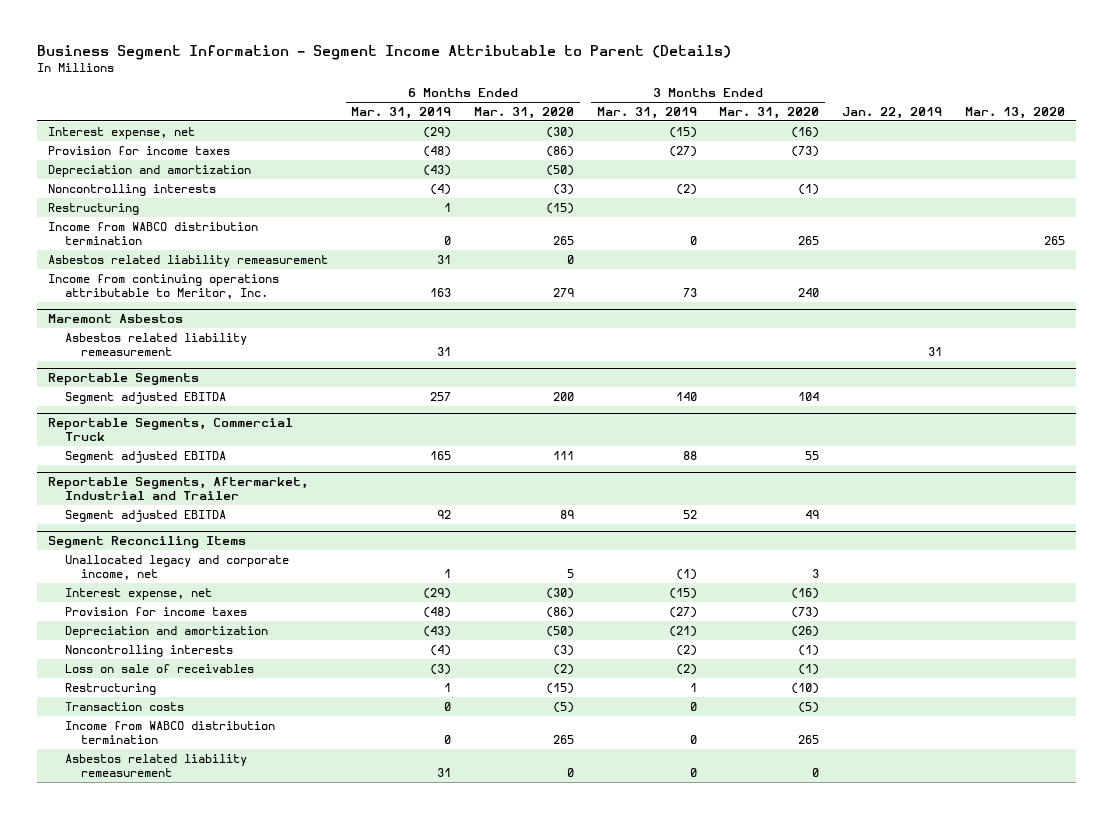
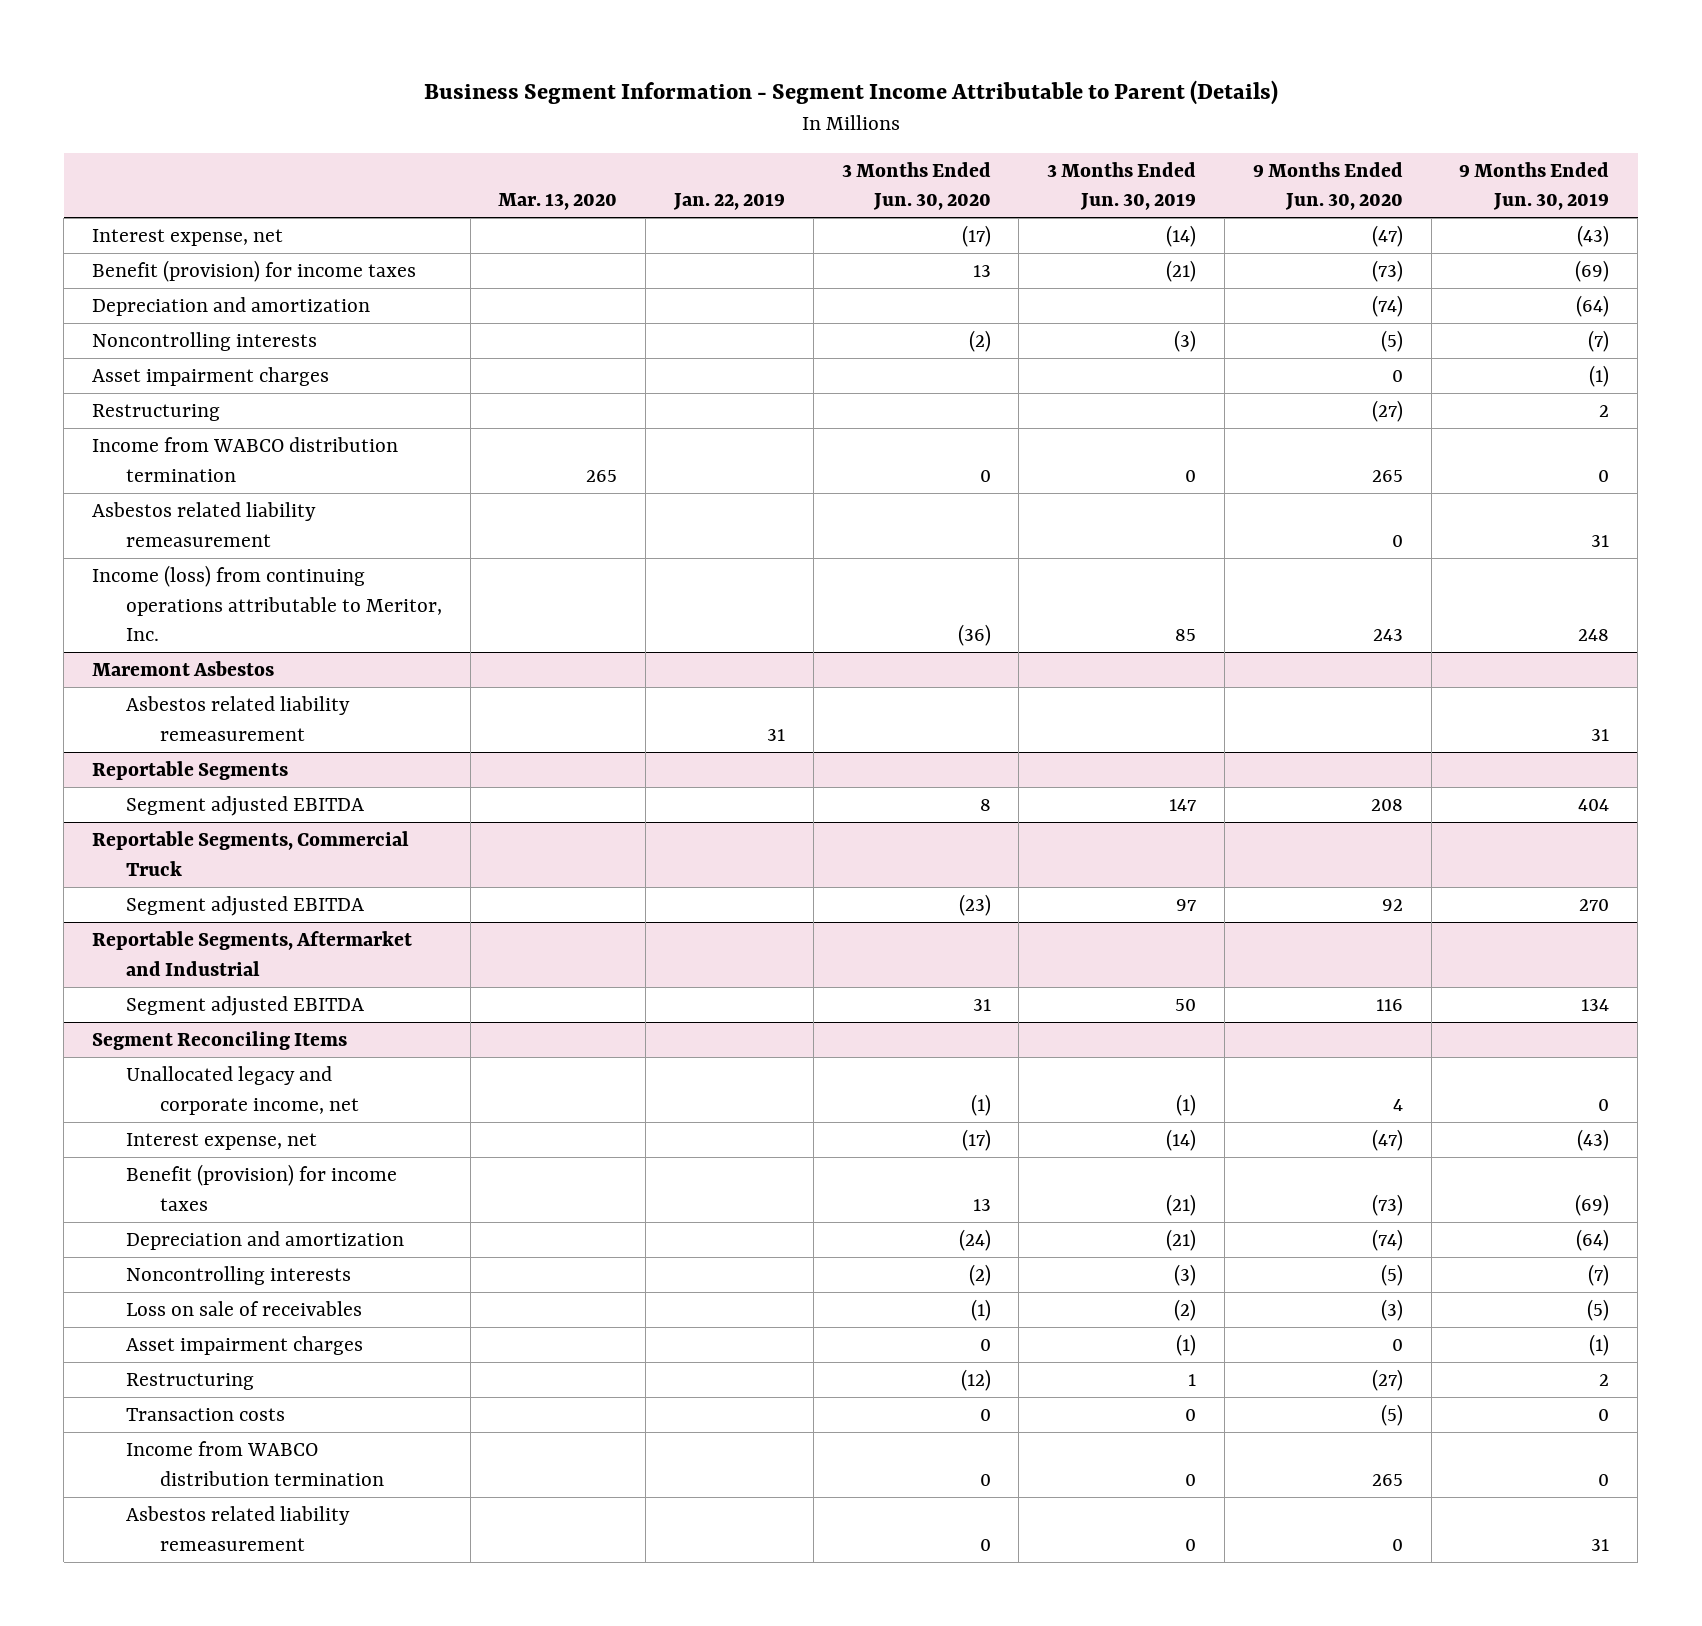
- | 6 Months Ended Mar. 31, 2019 | 6 Months Ended Mar. 31, 2020 | 3 Months Ended Mar. 31, 2019 | 3 Months Ended Mar. 31, 2020 | Jan. 22, 2019 | Mar. 13, 2020
+ | Mar. 13, 2020 | Jan. 22, 2019 | 3 Months Ended Jun. 30, 2020 | 3 Months Ended Jun. 30, 2019 | 9 Months Ended Jun. 30, 2020 | 9 Months Ended Jun. 30, 2019
- Provision for income taxes | (48) | (86) | (27) | (73) | |
+ Benefit (provision) for income taxes | | | 13 | (21) | (73) | (69)
+ Asset impairment charges | | | | | 0 | (1)
- Income from continuing operations attributable to Meritor, Inc. | 163 | 279 | 73 | 240 | |
+ Income (loss) from continuing operations attributable to Meritor, Inc. | | | (36) | 85 | 243 | 248
- Reportable Segments, Aftermarket, Industrial and Trailer
+ Reportable Segments, Aftermarket and Industrial
@ Segment Reconciling Items
- Provision for income taxes | (48) | (86) | (27) | (73) | |
+ Benefit (provision) for income taxes | | | 13 | (21) | (73) | (69)
+ Asset impairment charges | | | 0 | (1) | 0 | (1)

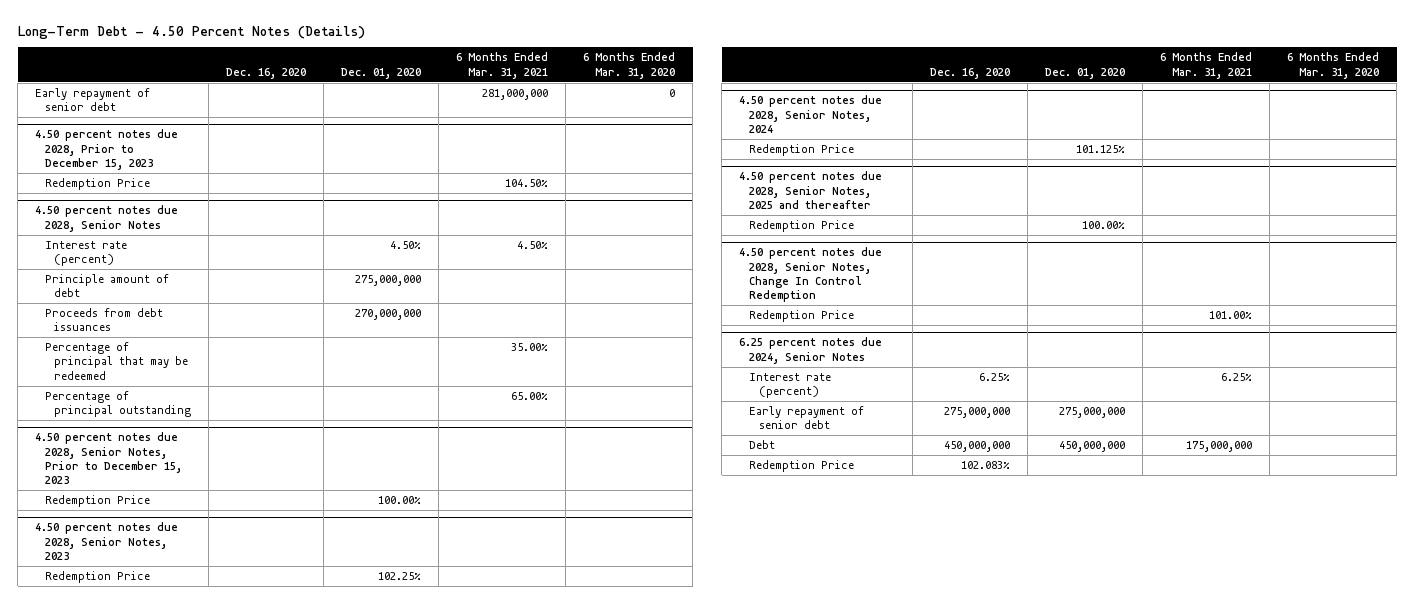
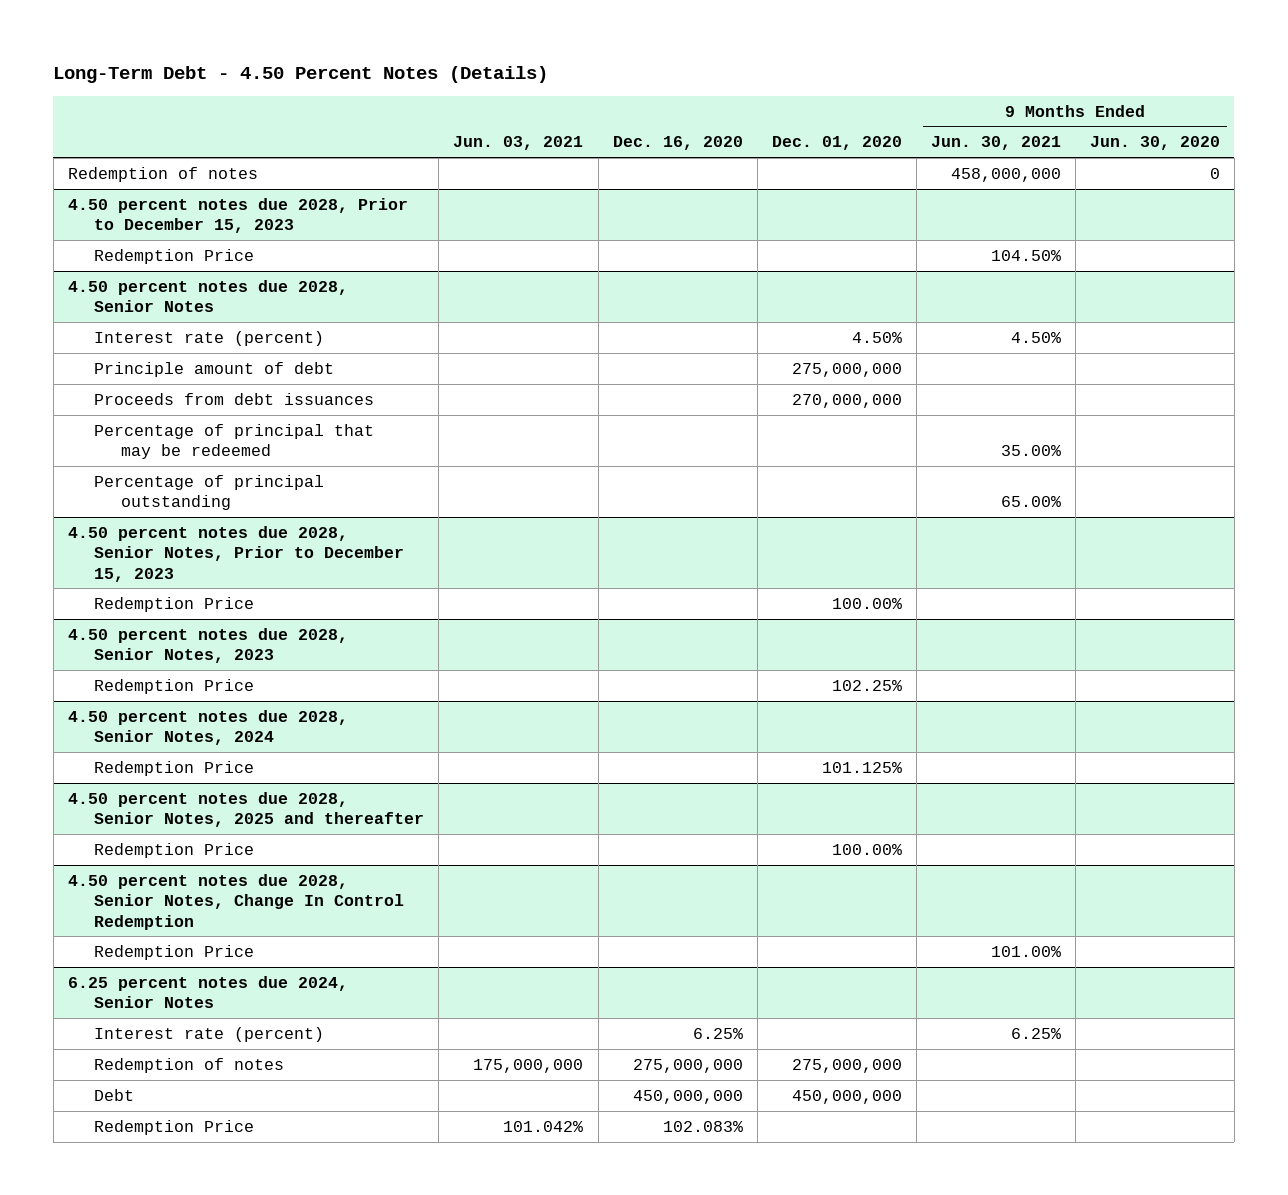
- | Dec. 16, 2020 | Dec. 01, 2020 | 6 Months Ended Mar. 31, 2021 | 6 Months Ended Mar. 31, 2020
+ | Jun. 03, 2021 | Dec. 16, 2020 | Dec. 01, 2020 | 9 Months Ended Jun. 30, 2021 | 9 Months Ended Jun. 30, 2020
- Early repayment of senior debt | | | 281,000,000 | 0
+ Redemption of notes | | | | 458,000,000 | 0
@ 6.25 percent notes due 2024, Senior Notes
- Early repayment of senior debt | 275,000,000 | 275,000,000 | |
+ Redemption of notes | 175,000,000 | 275,000,000 | 275,000,000 | |

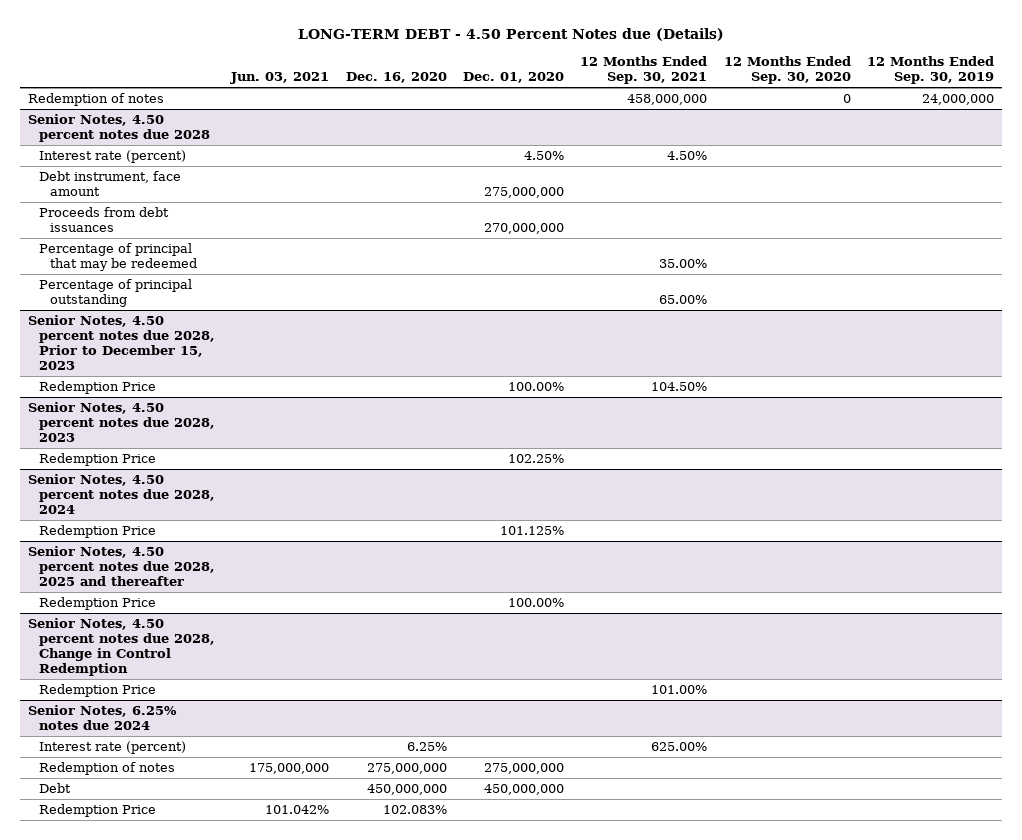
- Long-Term Debt - 4.50 Percent Notes (Details)
+ LONG-TERM DEBT - 4.50 Percent Notes due (Details)
- | Jun. 03, 2021 | Dec. 16, 2020 | Dec. 01, 2020 | 9 Months Ended Jun. 30, 2021 | 9 Months Ended Jun. 30, 2020
+ | Jun. 03, 2021 | Dec. 16, 2020 | Dec. 01, 2020 | 12 Months Ended Sep. 30, 2021 | 12 Months Ended Sep. 30, 2020 | 12 Months Ended Sep. 30, 2019
- 4.50 percent notes due 2028, Prior to December 15, 2023
- Redemption Price | | | | 104.50% |
- 4.50 percent notes due 2028, Senior Notes
+ Senior Notes, 4.50 percent notes due 2028
- Principle amount of debt | | | 275,000,000 | |
+ Debt instrument, face amount | | | 275,000,000 | | |
- 4.50 percent notes due 2028, Senior Notes, Prior to December 15, 2023
+ Senior Notes, 4.50 percent notes due 2028, Prior to December 15, 2023
- 4.50 percent notes due 2028, Senior Notes, 2023
+ Senior Notes, 4.50 percent notes due 2028, 2023
- 4.50 percent notes due 2028, Senior Notes, 2024
+ Senior Notes, 4.50 percent notes due 2028, 2024
- 4.50 percent notes due 2028, Senior Notes, 2025 and thereafter
+ Senior Notes, 4.50 percent notes due 2028, 2025 and thereafter
- 4.50 percent notes due 2028, Senior Notes, Change In Control Redemption
+ Senior Notes, 4.50 percent notes due 2028, Change in Control Redemption
- 6.25 percent notes due 2024, Senior Notes
+ Senior Notes, 6.25% notes due 2024

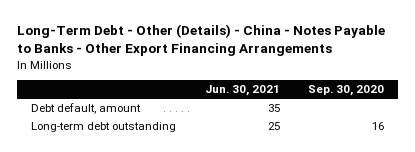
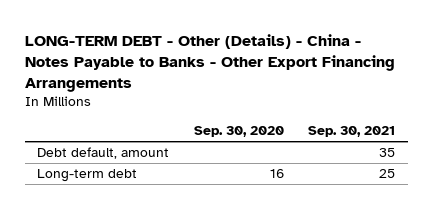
- Long-Term Debt - Other (Details) - China - Notes Payable to Banks - Other Export Financing Arrangements
+ LONG-TERM DEBT - Other (Details) - China - Notes Payable to Banks - Other Export Financing Arrangements
- | Jun. 30, 2021 | Sep. 30, 2020
+ | Sep. 30, 2020 | Sep. 30, 2021
- Long-term debt outstanding | 25 | 16
+ Long-term debt | 16 | 25

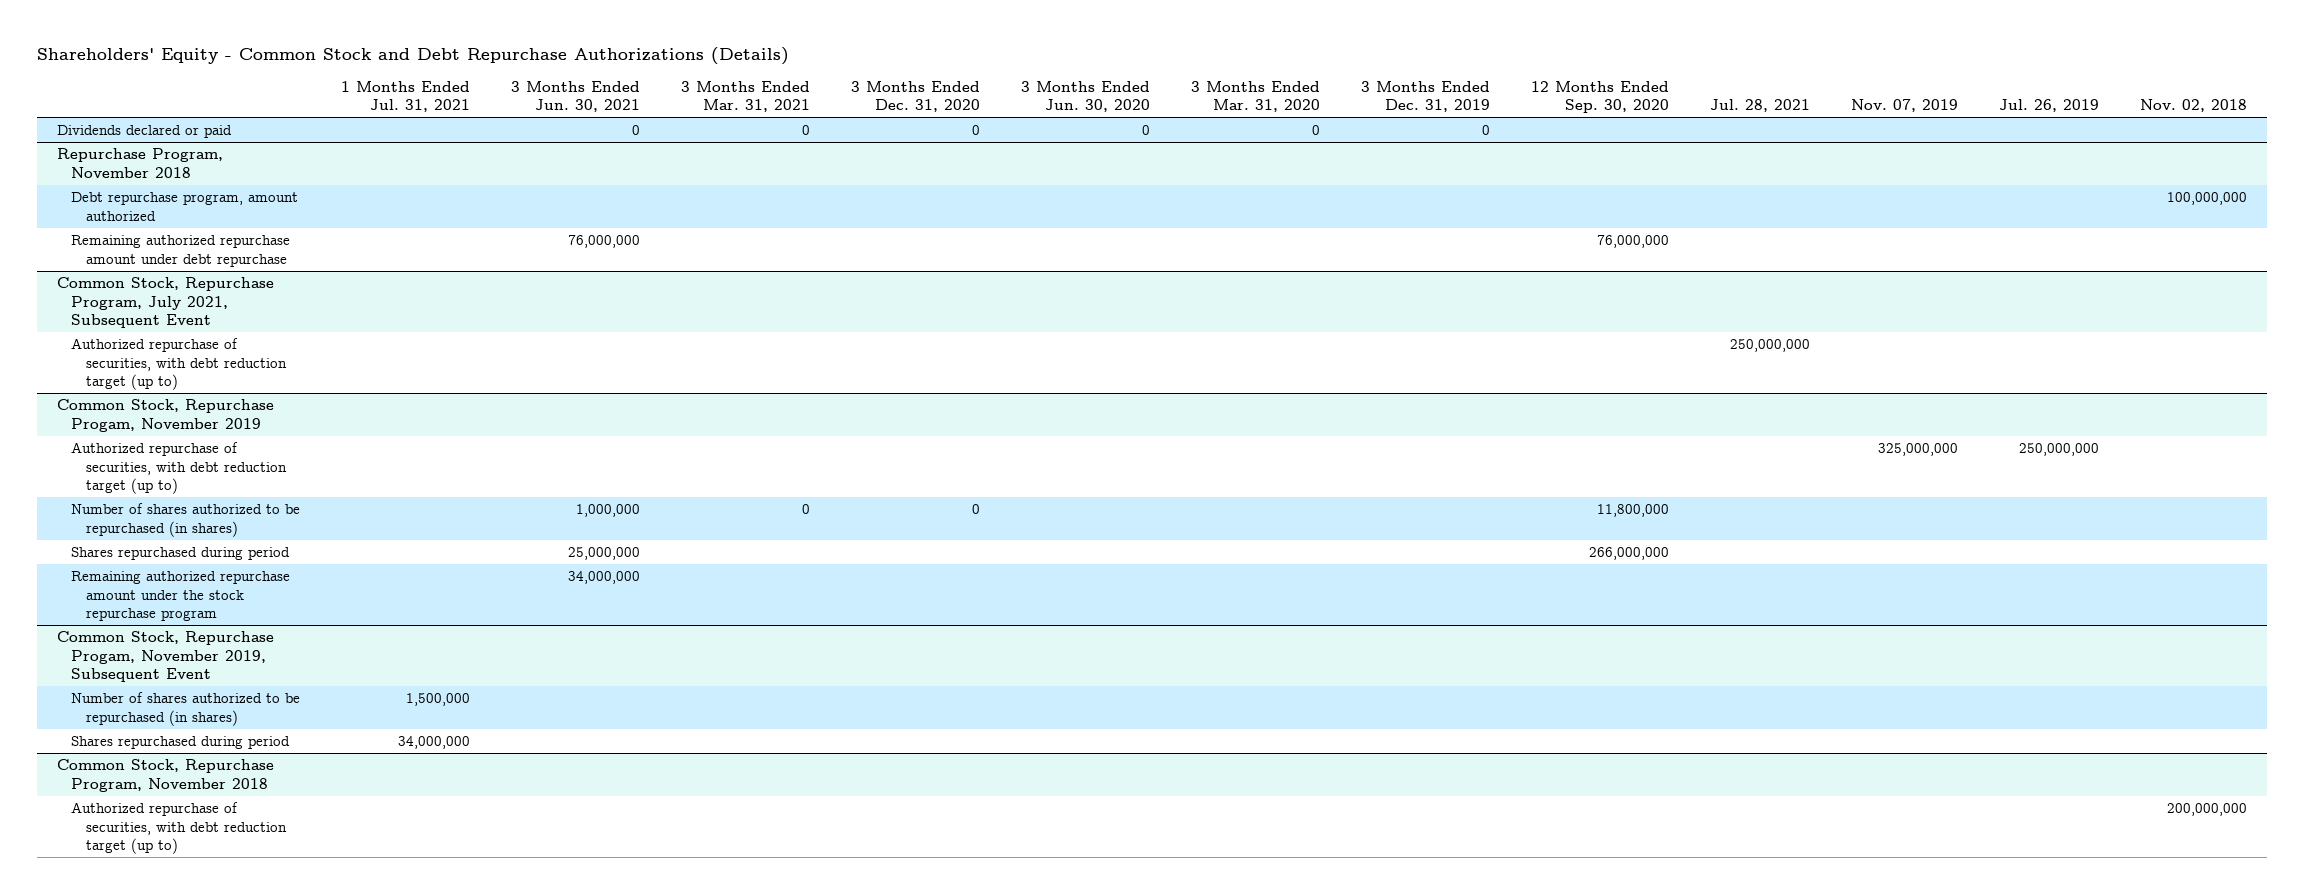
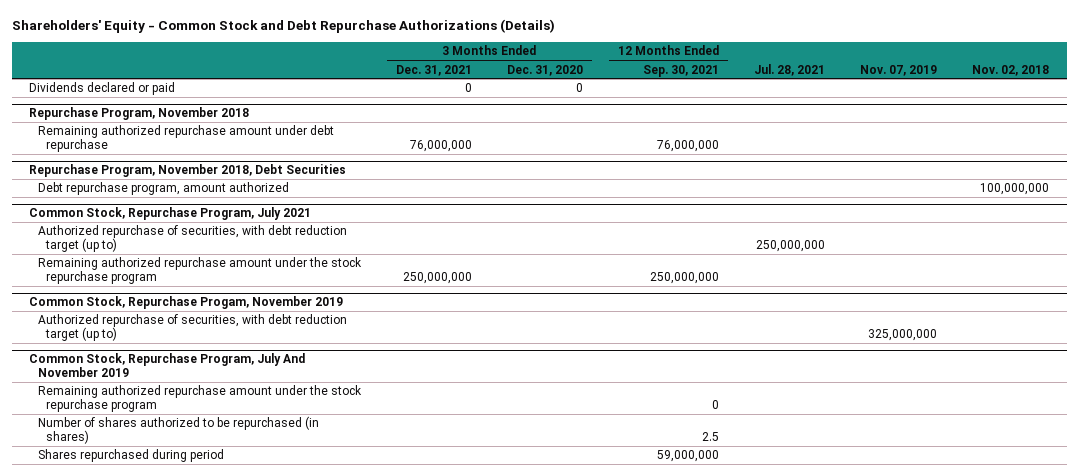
- | 1 Months Ended Jul. 31, 2021 | 3 Months Ended Jun. 30, 2021 | 3 Months Ended Mar. 31, 2021 | 3 Months Ended Dec. 31, 2020 | 3 Months Ended Jun. 30, 2020 | 3 Months Ended Mar. 31, 2020 | 3 Months Ended Dec. 31, 2019 | 12 Months Ended Sep. 30, 2020 | Jul. 28, 2021 | Nov. 07, 2019 | Jul. 26, 2019 | Nov. 02, 2018
+ | 3 Months Ended Dec. 31, 2021 | 3 Months Ended Dec. 31, 2020 | 12 Months Ended Sep. 30, 2021 | Jul. 28, 2021 | Nov. 07, 2019 | Nov. 02, 2018
@ Repurchase Program, November 2018
- Debt repurchase program, amount authorized | | | | | | | | | | | | 100,000,000
- Common Stock, Repurchase Program, July 2021, Subsequent Event
+ Repurchase Program, November 2018, Debt Securities
+ Debt repurchase program, amount authorized | | | | | | 100,000,000
+ Common Stock, Repurchase Program, July 2021
+ Remaining authorized repurchase amount under the stock repurchase program | 250,000,000 | | 250,000,000 | | |
@ Common Stock, Repurchase Progam, November 2019
- Number of shares authorized to be repurchased (in shares) | | 1,000,000 | 0 | 0 | | | | 11,800,000 | | | |
- Shares repurchased during period | | 25,000,000 | | | | | | 266,000,000 | | | |
- Remaining authorized repurchase amount under the stock repurchase program | | 34,000,000 | | | | | | | | | |
- Common Stock, Repurchase Progam, November 2019, Subsequent Event
- Number of shares authorized to be repurchased (in shares) | 1,500,000 | | | | | | | | | | |
- Shares repurchased during period | 34,000,000 | | | | | | | | | | |
- Common Stock, Repurchase Program, November 2018
- Authorized repurchase of securities, with debt reduction target (up to) | | | | | | | | | | | | 200,000,000
+ Common Stock, Repurchase Program, July And November 2019
+ Remaining authorized repurchase amount under the stock repurchase program | | | 0 | | |
+ Number of shares authorized to be repurchased (in shares) | | | 2.5 | | |
+ Shares repurchased during period | | | 59,000,000 | | |

